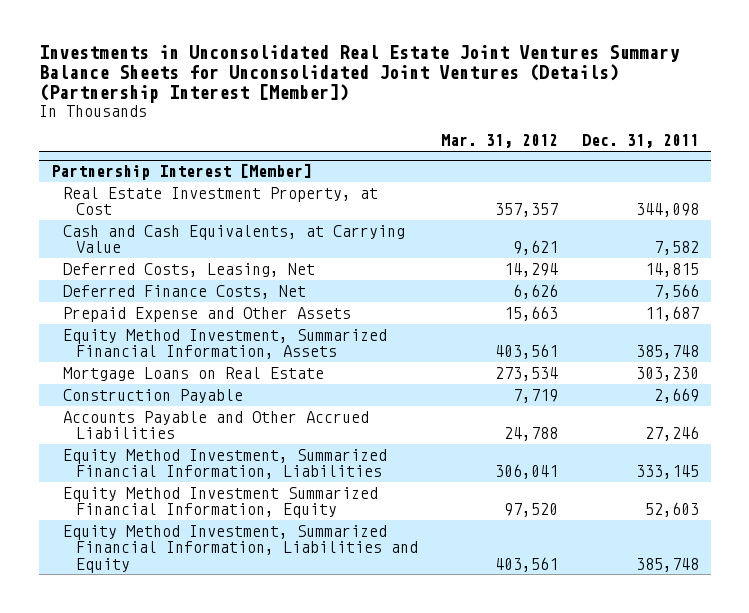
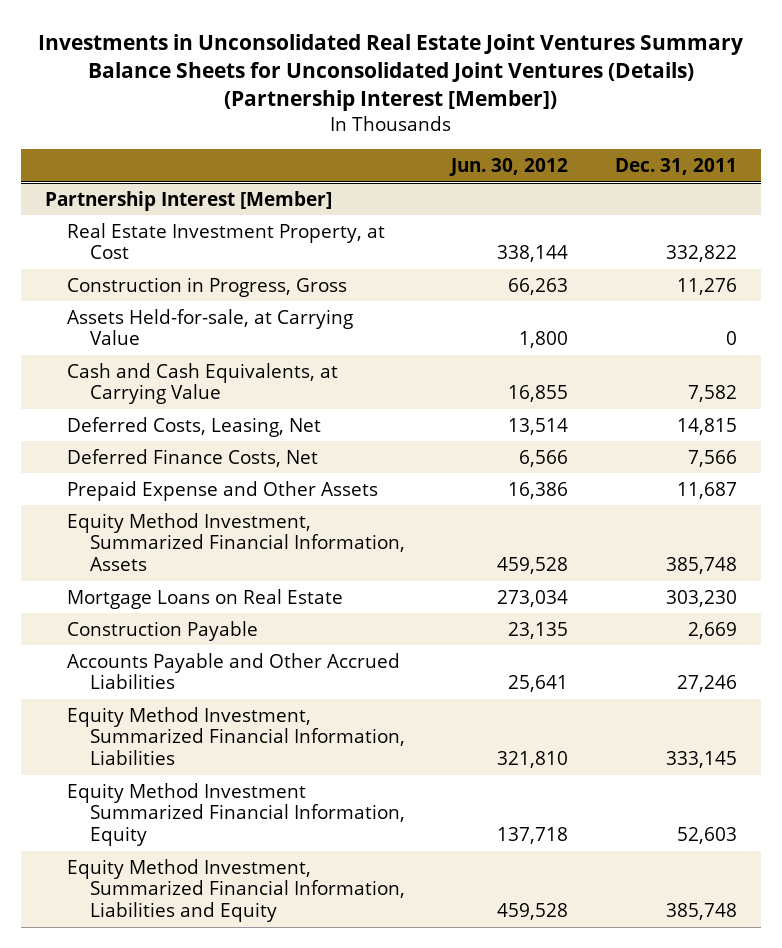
- | Mar. 31, 2012 | Dec. 31, 2011
+ | Jun. 30, 2012 | Dec. 31, 2011
@ Partnership Interest [Member]
- Real Estate Investment Property, at Cost | 357,357 | 344,098
+ Real Estate Investment Property, at Cost | 338,144 | 332,822
+ Construction in Progress, Gross | 66,263 | 11,276
+ Assets Held-for-sale, at Carrying Value | 1,800 | 0

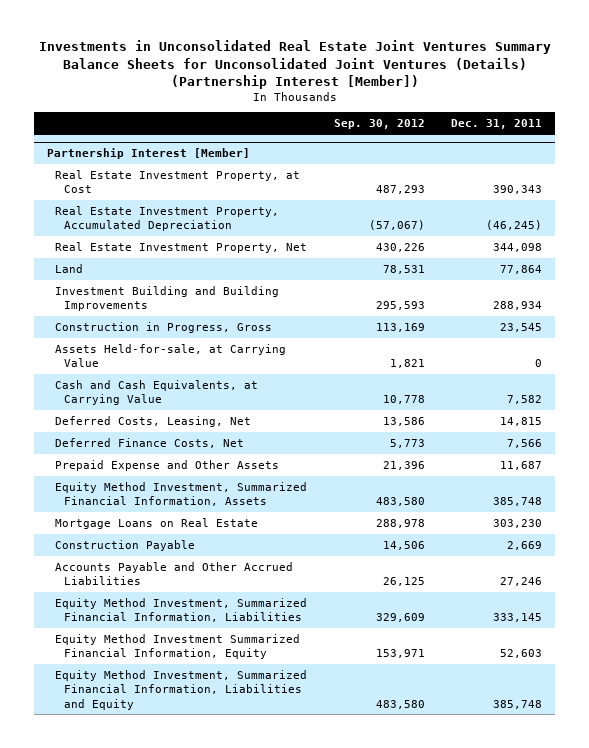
- | Jun. 30, 2012 | Dec. 31, 2011
+ | Sep. 30, 2012 | Dec. 31, 2011
@ Partnership Interest [Member]
- Real Estate Investment Property, at Cost | 338,144 | 332,822
- Construction in Progress, Gross | 66,263 | 11,276
+ Real Estate Investment Property, at Cost | 487,293 | 390,343
+ Real Estate Investment Property, Accumulated Depreciation | (57,067) | (46,245)
+ Real Estate Investment Property, Net | 430,226 | 344,098
+ Land | 78,531 | 77,864
+ Investment Building and Building Improvements | 295,593 | 288,934
+ Construction in Progress, Gross | 113,169 | 23,545

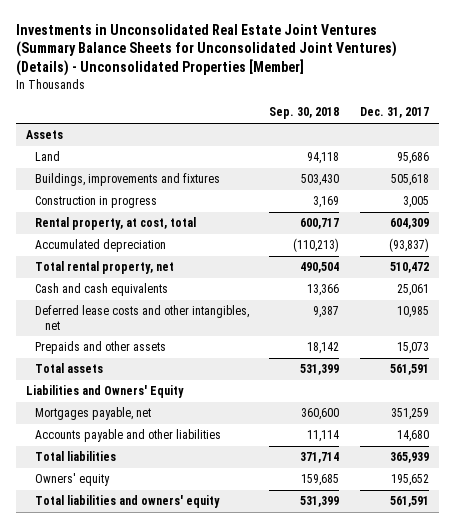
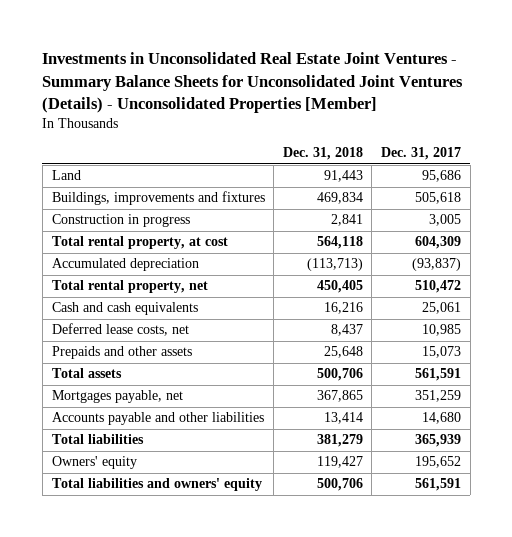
- Investments in Unconsolidated Real Estate Joint Ventures (Summary Balance Sheets for Unconsolidated Joint Ventures) (Details) - Unconsolidated Properties [Member]
+ Investments in Unconsolidated Real Estate Joint Ventures - Summary Balance Sheets for Unconsolidated Joint Ventures (Details) - Unconsolidated Properties [Member]
- | Sep. 30, 2018 | Dec. 31, 2017
+ | Dec. 31, 2018 | Dec. 31, 2017
- Assets
- Rental property, at cost, total | 600,717 | 604,309
+ Total rental property, at cost | 564,118 | 604,309
- Deferred lease costs and other intangibles, net | 9,387 | 10,985
+ Deferred lease costs, net | 8,437 | 10,985
- Liabilities and Owners' Equity

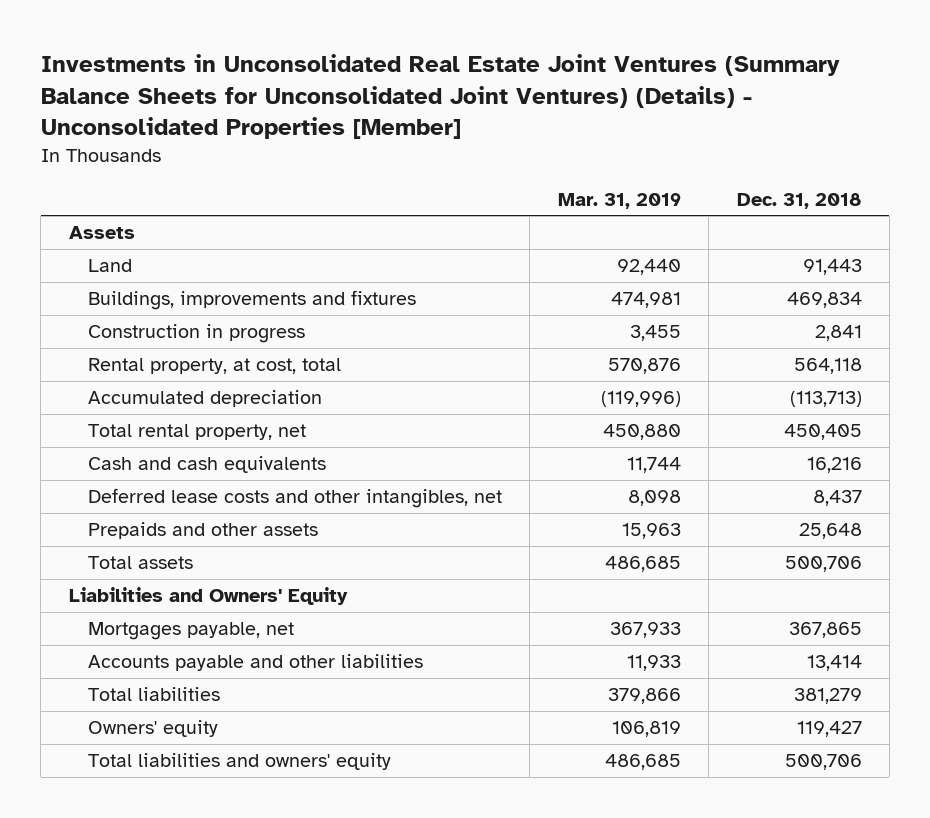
- Investments in Unconsolidated Real Estate Joint Ventures - Summary Balance Sheets for Unconsolidated Joint Ventures (Details) - Unconsolidated Properties [Member]
+ Investments in Unconsolidated Real Estate Joint Ventures (Summary Balance Sheets for Unconsolidated Joint Ventures) (Details) - Unconsolidated Properties [Member]
- | Dec. 31, 2018 | Dec. 31, 2017
+ | Mar. 31, 2019 | Dec. 31, 2018
+ Assets
- Total rental property, at cost | 564,118 | 604,309
+ Rental property, at cost, total | 570,876 | 564,118
- Deferred lease costs, net | 8,437 | 10,985
+ Deferred lease costs and other intangibles, net | 8,098 | 8,437
+ Liabilities and Owners' Equity

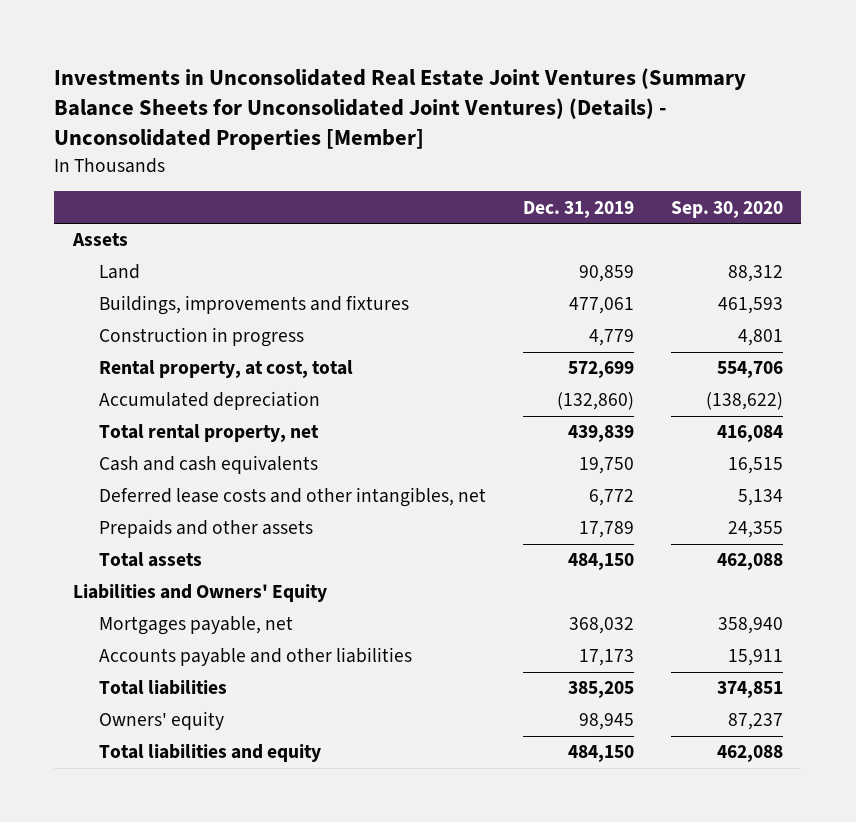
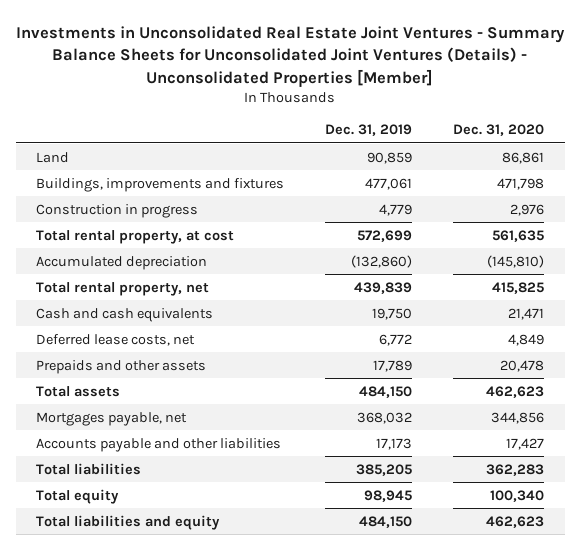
- Investments in Unconsolidated Real Estate Joint Ventures (Summary Balance Sheets for Unconsolidated Joint Ventures) (Details) - Unconsolidated Properties [Member]
+ Investments in Unconsolidated Real Estate Joint Ventures - Summary Balance Sheets for Unconsolidated Joint Ventures (Details) - Unconsolidated Properties [Member]
- | Dec. 31, 2019 | Sep. 30, 2020
+ | Dec. 31, 2019 | Dec. 31, 2020
- Assets
- Rental property, at cost, total | 572,699 | 554,706
+ Total rental property, at cost | 572,699 | 561,635
- Deferred lease costs and other intangibles, net | 6,772 | 5,134
+ Deferred lease costs, net | 6,772 | 4,849
- Liabilities and Owners' Equity
- Owners' equity | 98,945 | 87,237
+ Total equity | 98,945 | 100,340

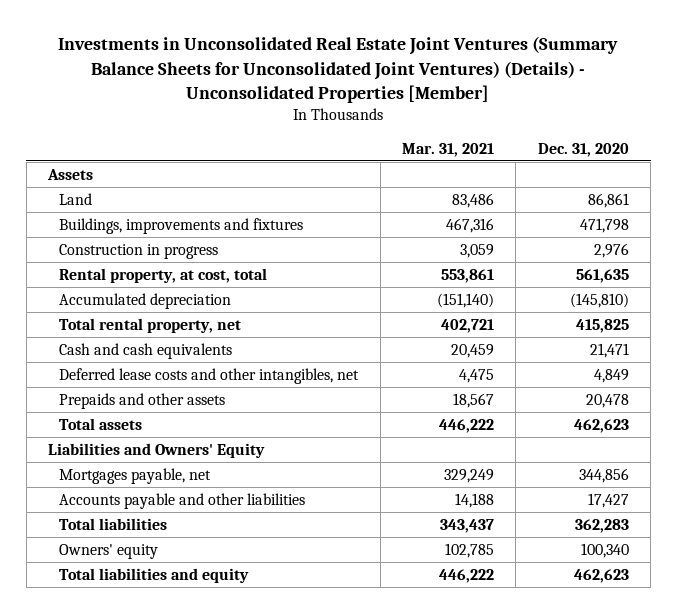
- Investments in Unconsolidated Real Estate Joint Ventures - Summary Balance Sheets for Unconsolidated Joint Ventures (Details) - Unconsolidated Properties [Member]
+ Investments in Unconsolidated Real Estate Joint Ventures (Summary Balance Sheets for Unconsolidated Joint Ventures) (Details) - Unconsolidated Properties [Member]
- | Dec. 31, 2019 | Dec. 31, 2020
+ | Mar. 31, 2021 | Dec. 31, 2020
+ Assets
- Total rental property, at cost | 572,699 | 561,635
+ Rental property, at cost, total | 553,861 | 561,635
- Deferred lease costs, net | 6,772 | 4,849
+ Deferred lease costs and other intangibles, net | 4,475 | 4,849
+ Liabilities and Owners' Equity
- Total equity | 98,945 | 100,340
+ Owners' equity | 102,785 | 100,340

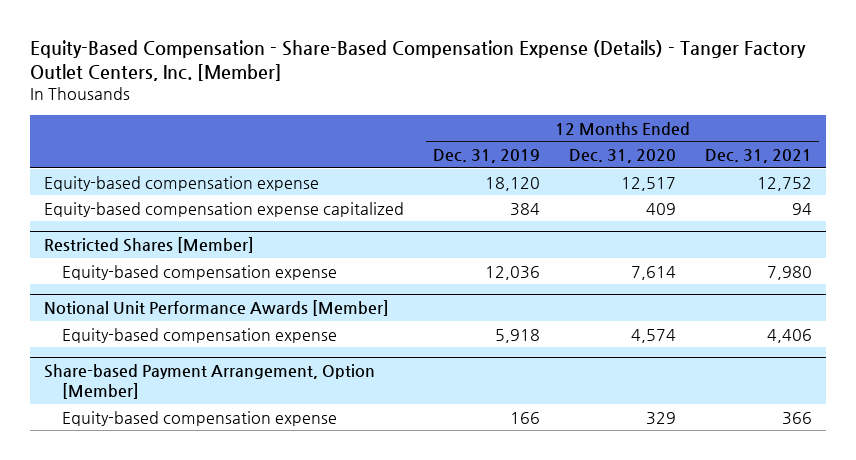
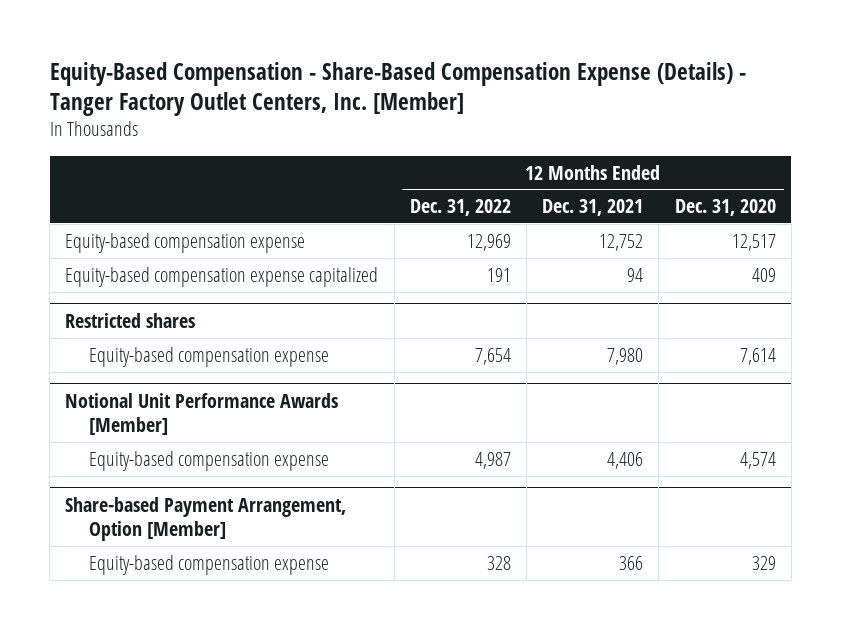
- | 12 Months Ended Dec. 31, 2019 | 12 Months Ended Dec. 31, 2020 | 12 Months Ended Dec. 31, 2021
+ | 12 Months Ended Dec. 31, 2022 | 12 Months Ended Dec. 31, 2021 | 12 Months Ended Dec. 31, 2020
- Restricted Shares [Member]
+ Restricted shares

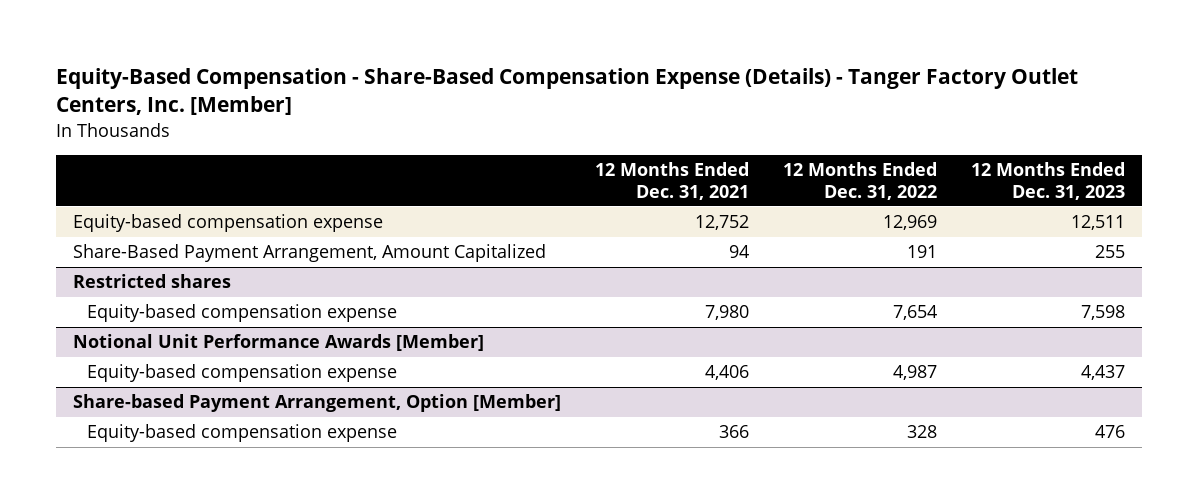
- | 12 Months Ended Dec. 31, 2022 | 12 Months Ended Dec. 31, 2021 | 12 Months Ended Dec. 31, 2020
+ | 12 Months Ended Dec. 31, 2021 | 12 Months Ended Dec. 31, 2022 | 12 Months Ended Dec. 31, 2023
- Equity-based compensation expense capitalized | 191 | 94 | 409
+ Share-Based Payment Arrangement, Amount Capitalized | 94 | 191 | 255

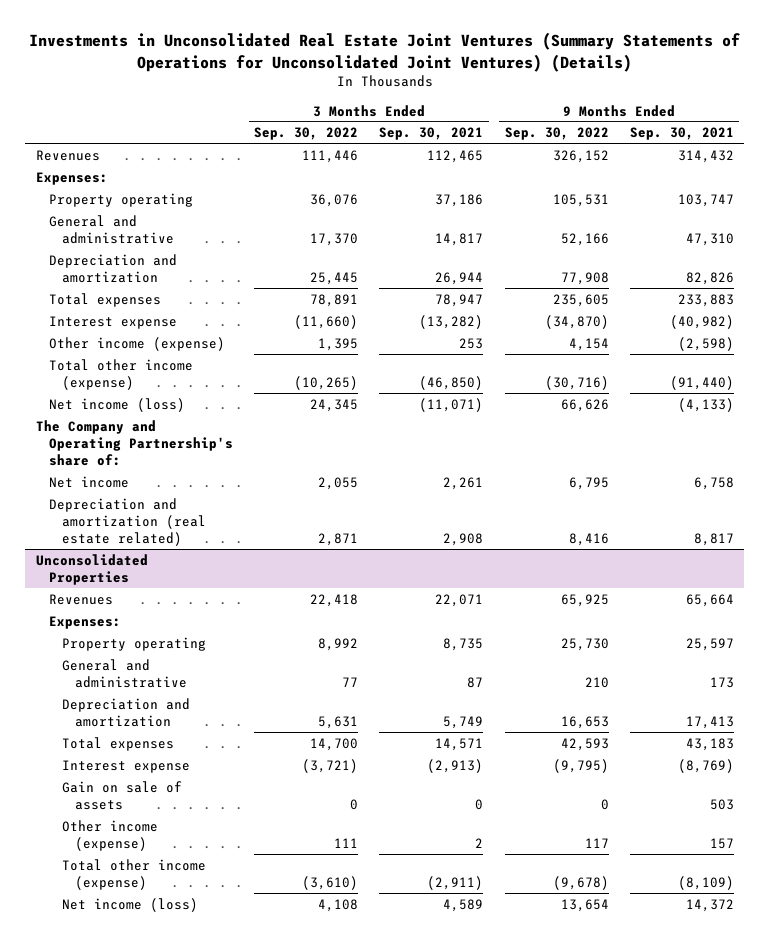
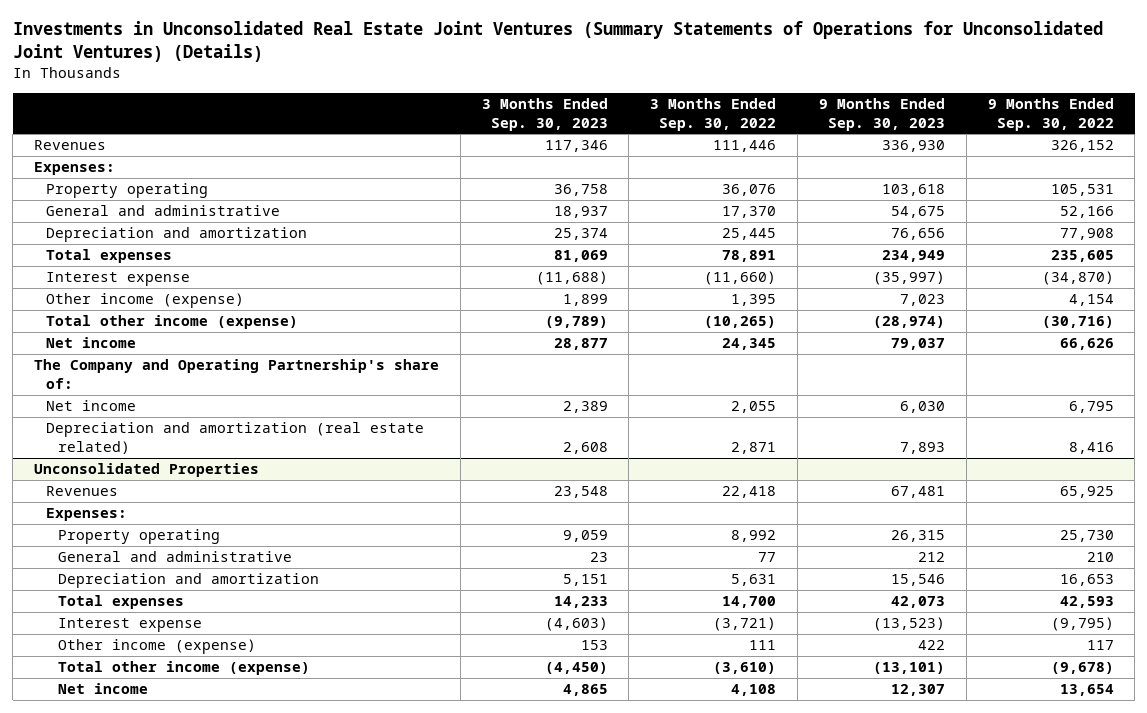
- | 3 Months Ended Sep. 30, 2022 | 3 Months Ended Sep. 30, 2021 | 9 Months Ended Sep. 30, 2022 | 9 Months Ended Sep. 30, 2021
+ | 3 Months Ended Sep. 30, 2023 | 3 Months Ended Sep. 30, 2022 | 9 Months Ended Sep. 30, 2023 | 9 Months Ended Sep. 30, 2022
- Net income (loss) | 24,345 | (11,071) | 66,626 | (4,133)
+ Net income | 28,877 | 24,345 | 79,037 | 66,626
@ Unconsolidated Properties
- Gain on sale of assets | 0 | 0 | 0 | 503
- Net income (loss) | 4,108 | 4,589 | 13,654 | 14,372
+ Net income | 4,865 | 4,108 | 12,307 | 13,654

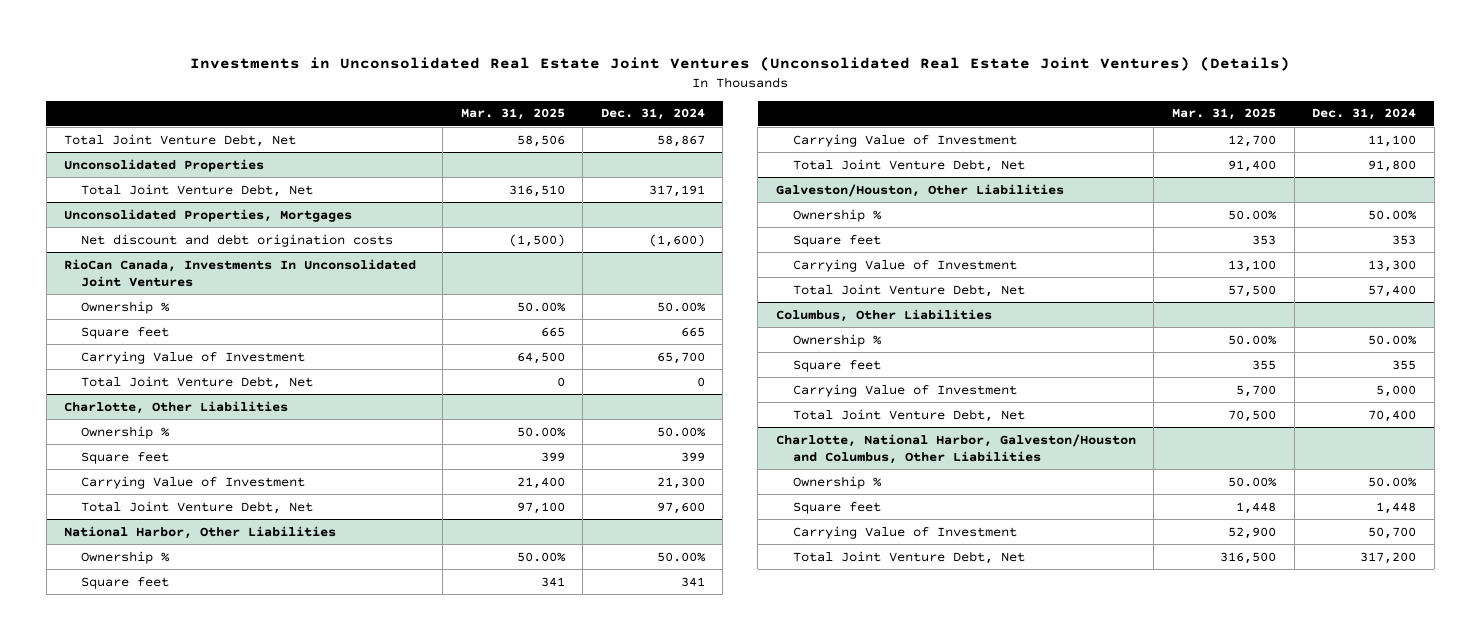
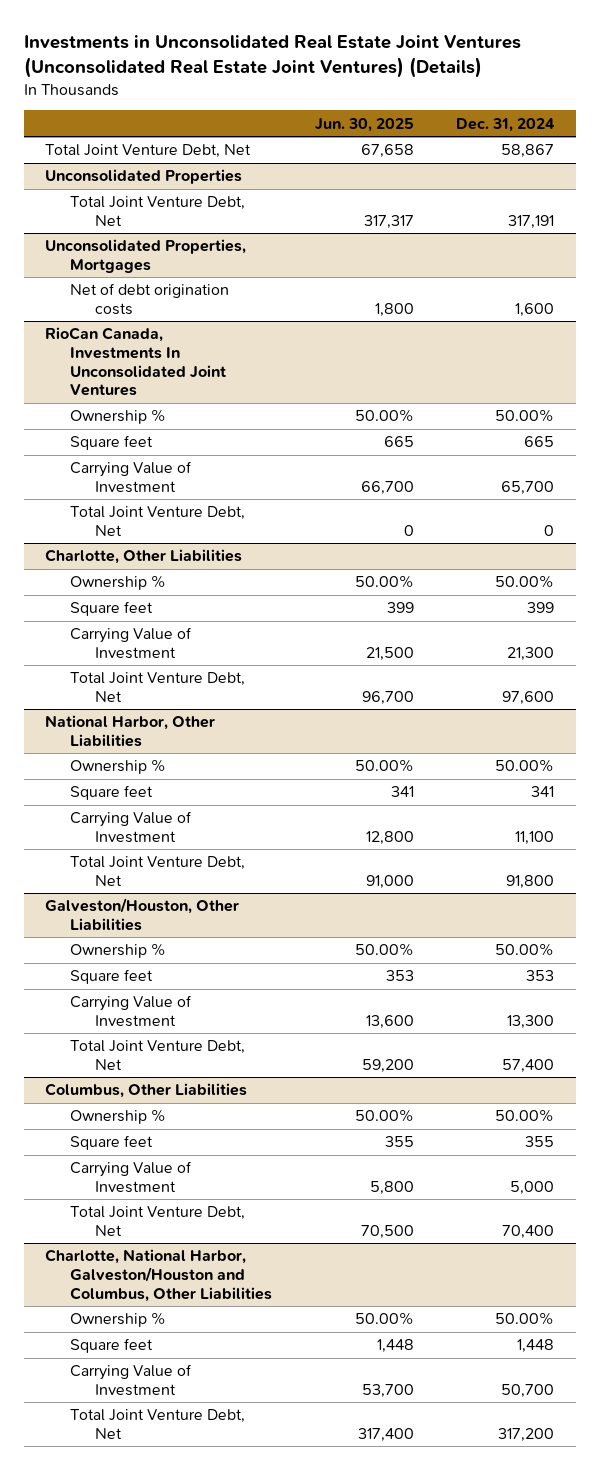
- | Mar. 31, 2025 | Dec. 31, 2024
+ | Jun. 30, 2025 | Dec. 31, 2024
@ Unconsolidated Properties, Mortgages
- Net discount and debt origination costs | (1,500) | (1,600)
+ Net of debt origination costs | 1,800 | 1,600

